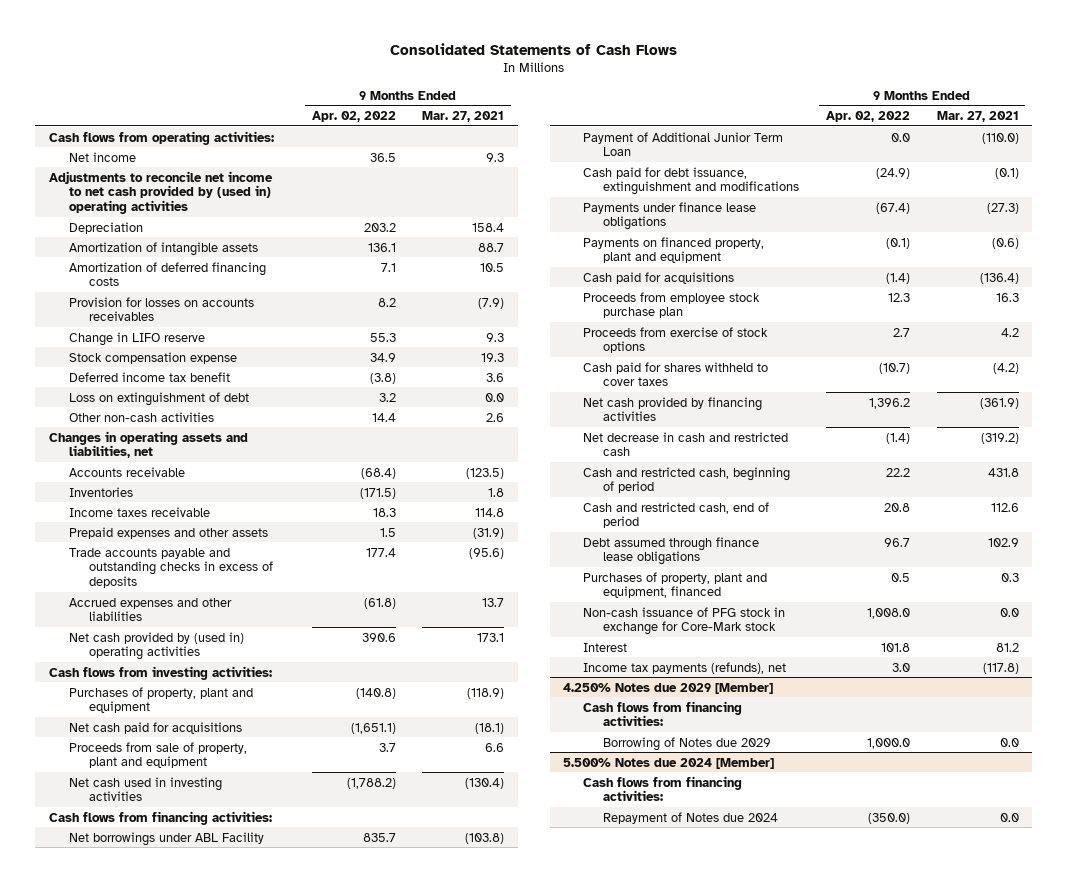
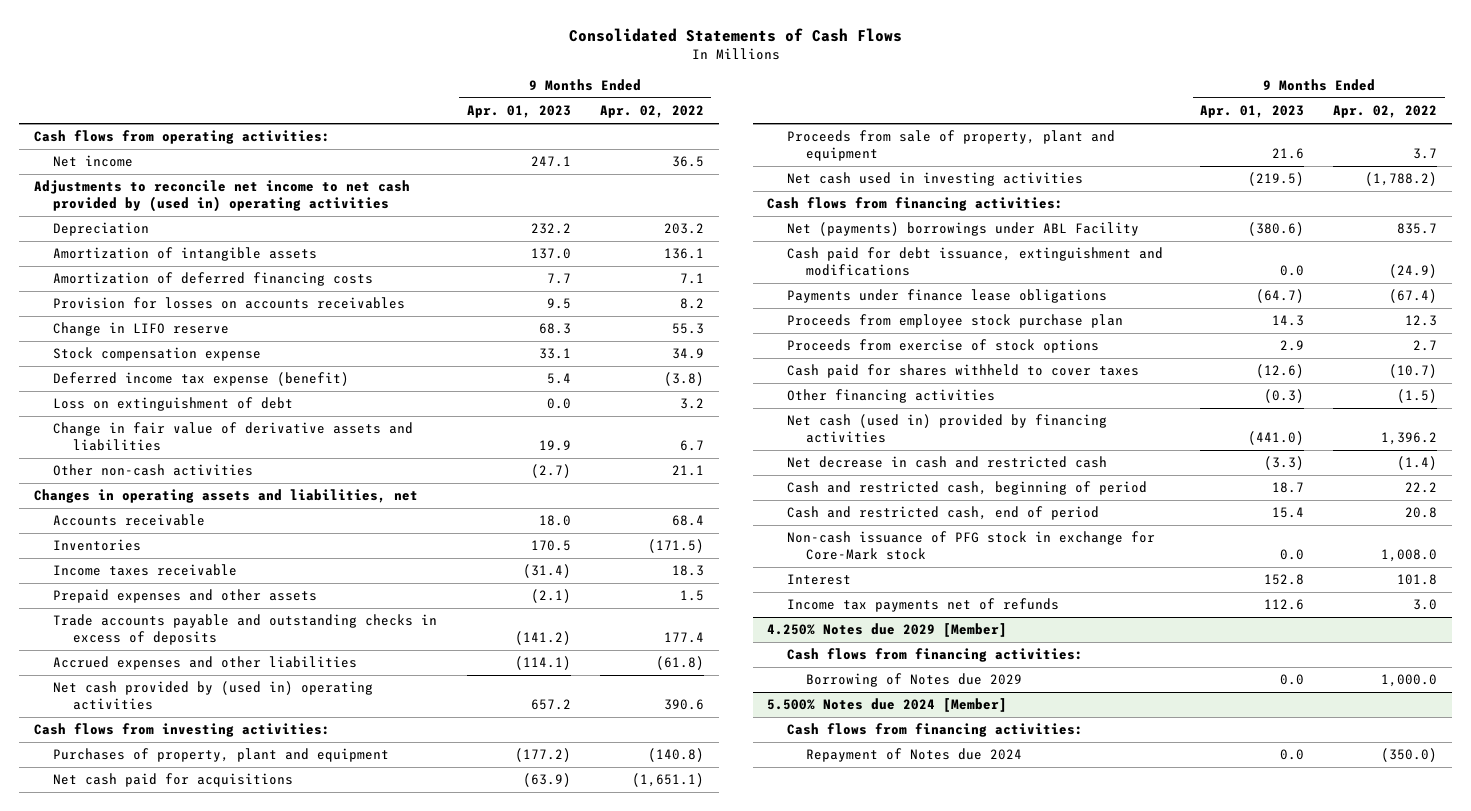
- | 9 Months Ended Apr. 02, 2022 | 9 Months Ended Mar. 27, 2021
+ | 9 Months Ended Apr. 01, 2023 | 9 Months Ended Apr. 02, 2022
- Deferred income tax benefit | (3.8) | 3.6
+ Deferred income tax expense (benefit) | 5.4 | (3.8)
- Other non-cash activities | 14.4 | 2.6
+ Change in fair value of derivative assets and liabilities | 19.9 | 6.7
+ Other non-cash activities | (2.7) | 21.1
- Accounts receivable | (68.4) | (123.5)
+ Accounts receivable | 18.0 | 68.4
- Net borrowings under ABL Facility | 835.7 | (103.8)
- Payment of Additional Junior Term Loan | 0.0 | (110.0)
+ Net (payments) borrowings under ABL Facility | (380.6) | 835.7
- Payments on financed property, plant and equipment | (0.1) | (0.6)
- Cash paid for acquisitions | (1.4) | (136.4)
- Net cash provided by financing activities | 1,396.2 | (361.9)
+ Other financing activities | (0.3) | (1.5)
+ Net cash (used in) provided by financing activities | (441.0) | 1,396.2
- Debt assumed through finance lease obligations | 96.7 | 102.9
- Purchases of property, plant and equipment, financed | 0.5 | 0.3
- Income tax payments (refunds), net | 3.0 | (117.8)
+ Income tax payments net of refunds | 112.6 | 3.0

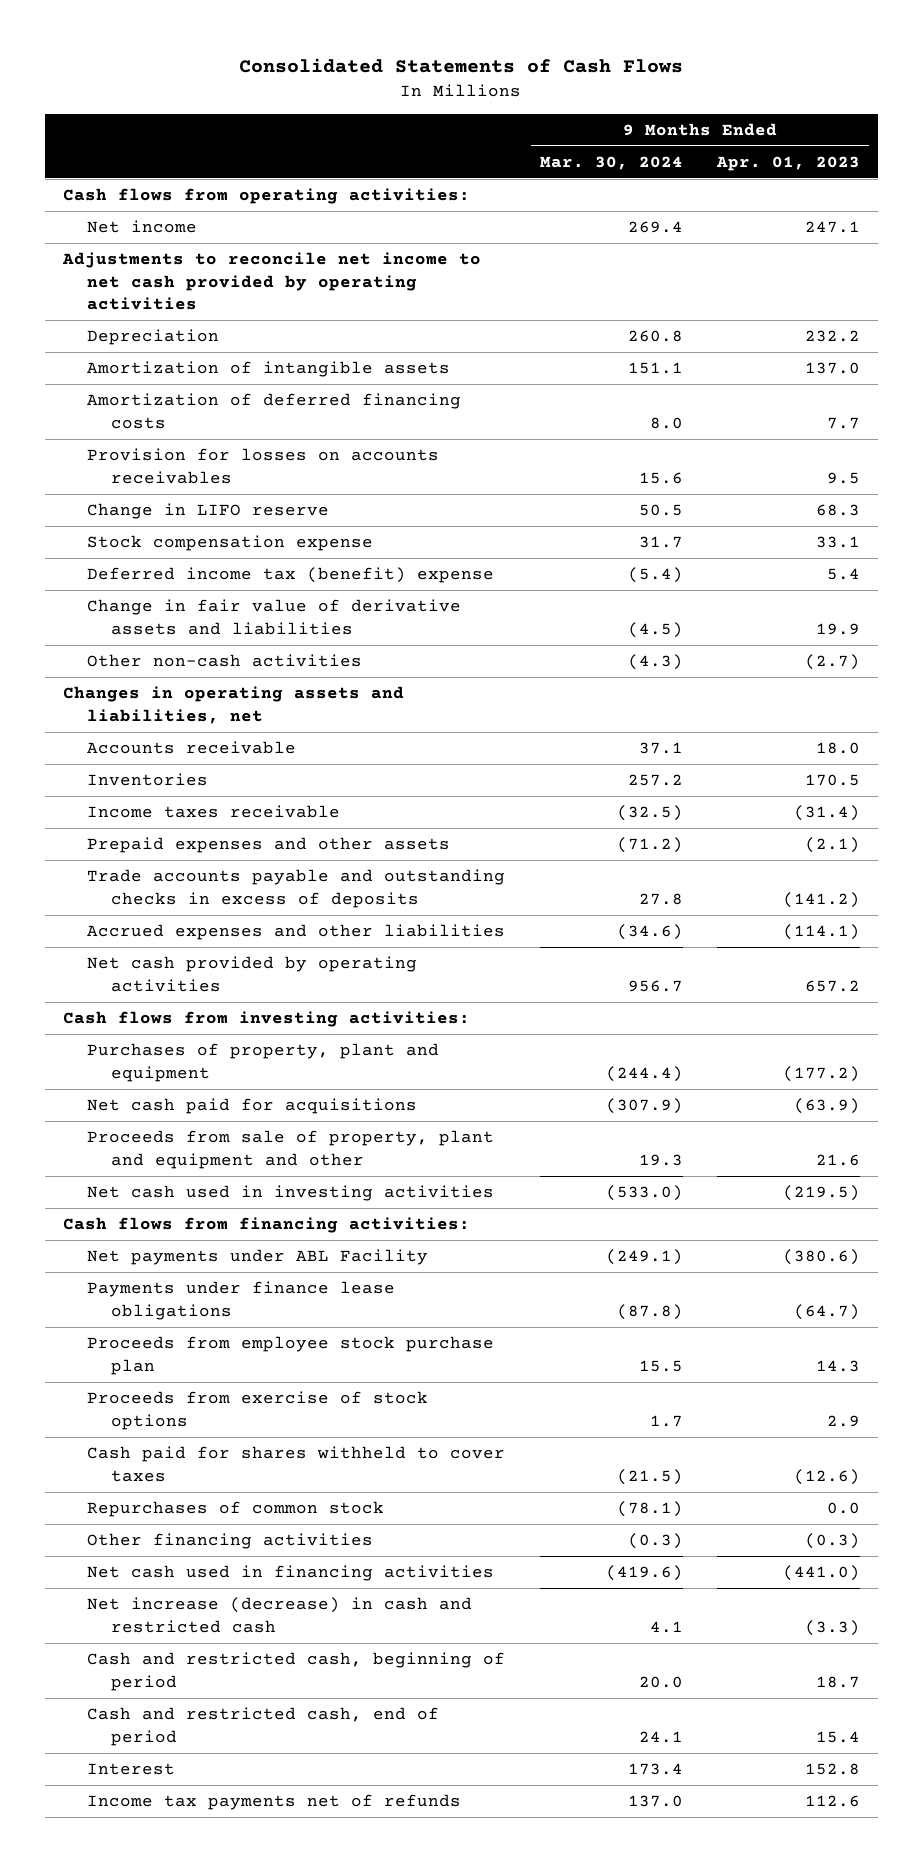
- | 9 Months Ended Apr. 01, 2023 | 9 Months Ended Apr. 02, 2022
+ | 9 Months Ended Mar. 30, 2024 | 9 Months Ended Apr. 01, 2023
- Adjustments to reconcile net income to net cash provided by (used in) operating activities
+ Adjustments to reconcile net income to net cash provided by operating activities
- Deferred income tax expense (benefit) | 5.4 | (3.8)
- Loss on extinguishment of debt | 0.0 | 3.2
+ Deferred income tax (benefit) expense | (5.4) | 5.4
- Net cash provided by (used in) operating activities | 657.2 | 390.6
+ Net cash provided by operating activities | 956.7 | 657.2
- Proceeds from sale of property, plant and equipment | 21.6 | 3.7
+ Proceeds from sale of property, plant and equipment and other | 19.3 | 21.6
- Net (payments) borrowings under ABL Facility | (380.6) | 835.7
- Cash paid for debt issuance, extinguishment and modifications | 0.0 | (24.9)
+ Net payments under ABL Facility | (249.1) | (380.6)
+ Repurchases of common stock | (78.1) | 0.0
- Net cash (used in) provided by financing activities | (441.0) | 1,396.2
- Net decrease in cash and restricted cash | (3.3) | (1.4)
+ Net cash used in financing activities | (419.6) | (441.0)
+ Net increase (decrease) in cash and restricted cash | 4.1 | (3.3)
- Non-cash issuance of PFG stock in exchange for Core-Mark stock | 0.0 | 1,008.0
- 4.250% Notes due 2029 [Member]
- Cash flows from financing activities:
- Borrowing of Notes due 2029 | 0.0 | 1,000.0
- 5.500% Notes due 2024 [Member]
- Cash flows from financing activities:
- Repayment of Notes due 2024 | 0.0 | (350.0)

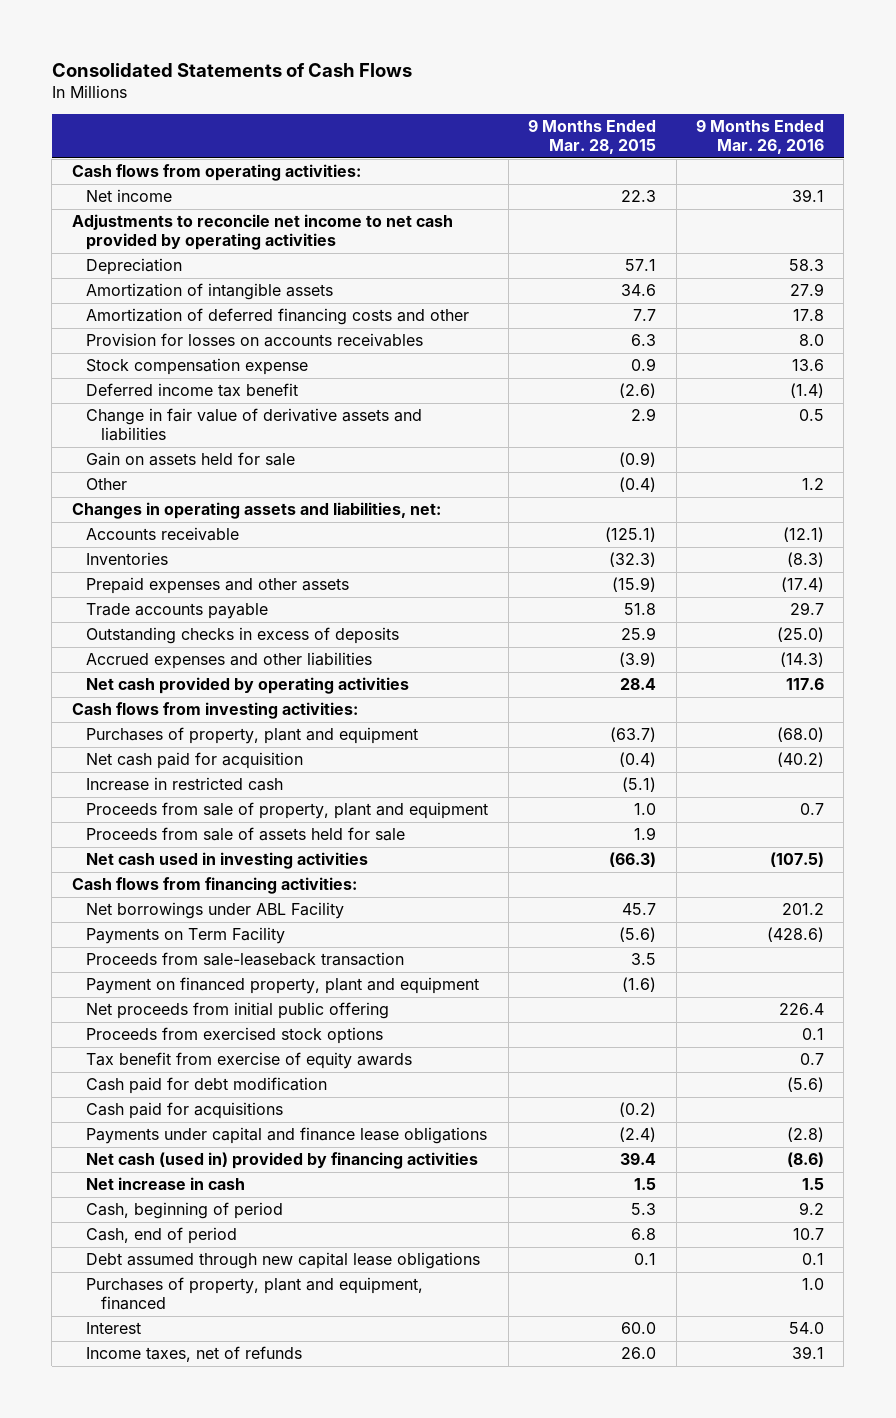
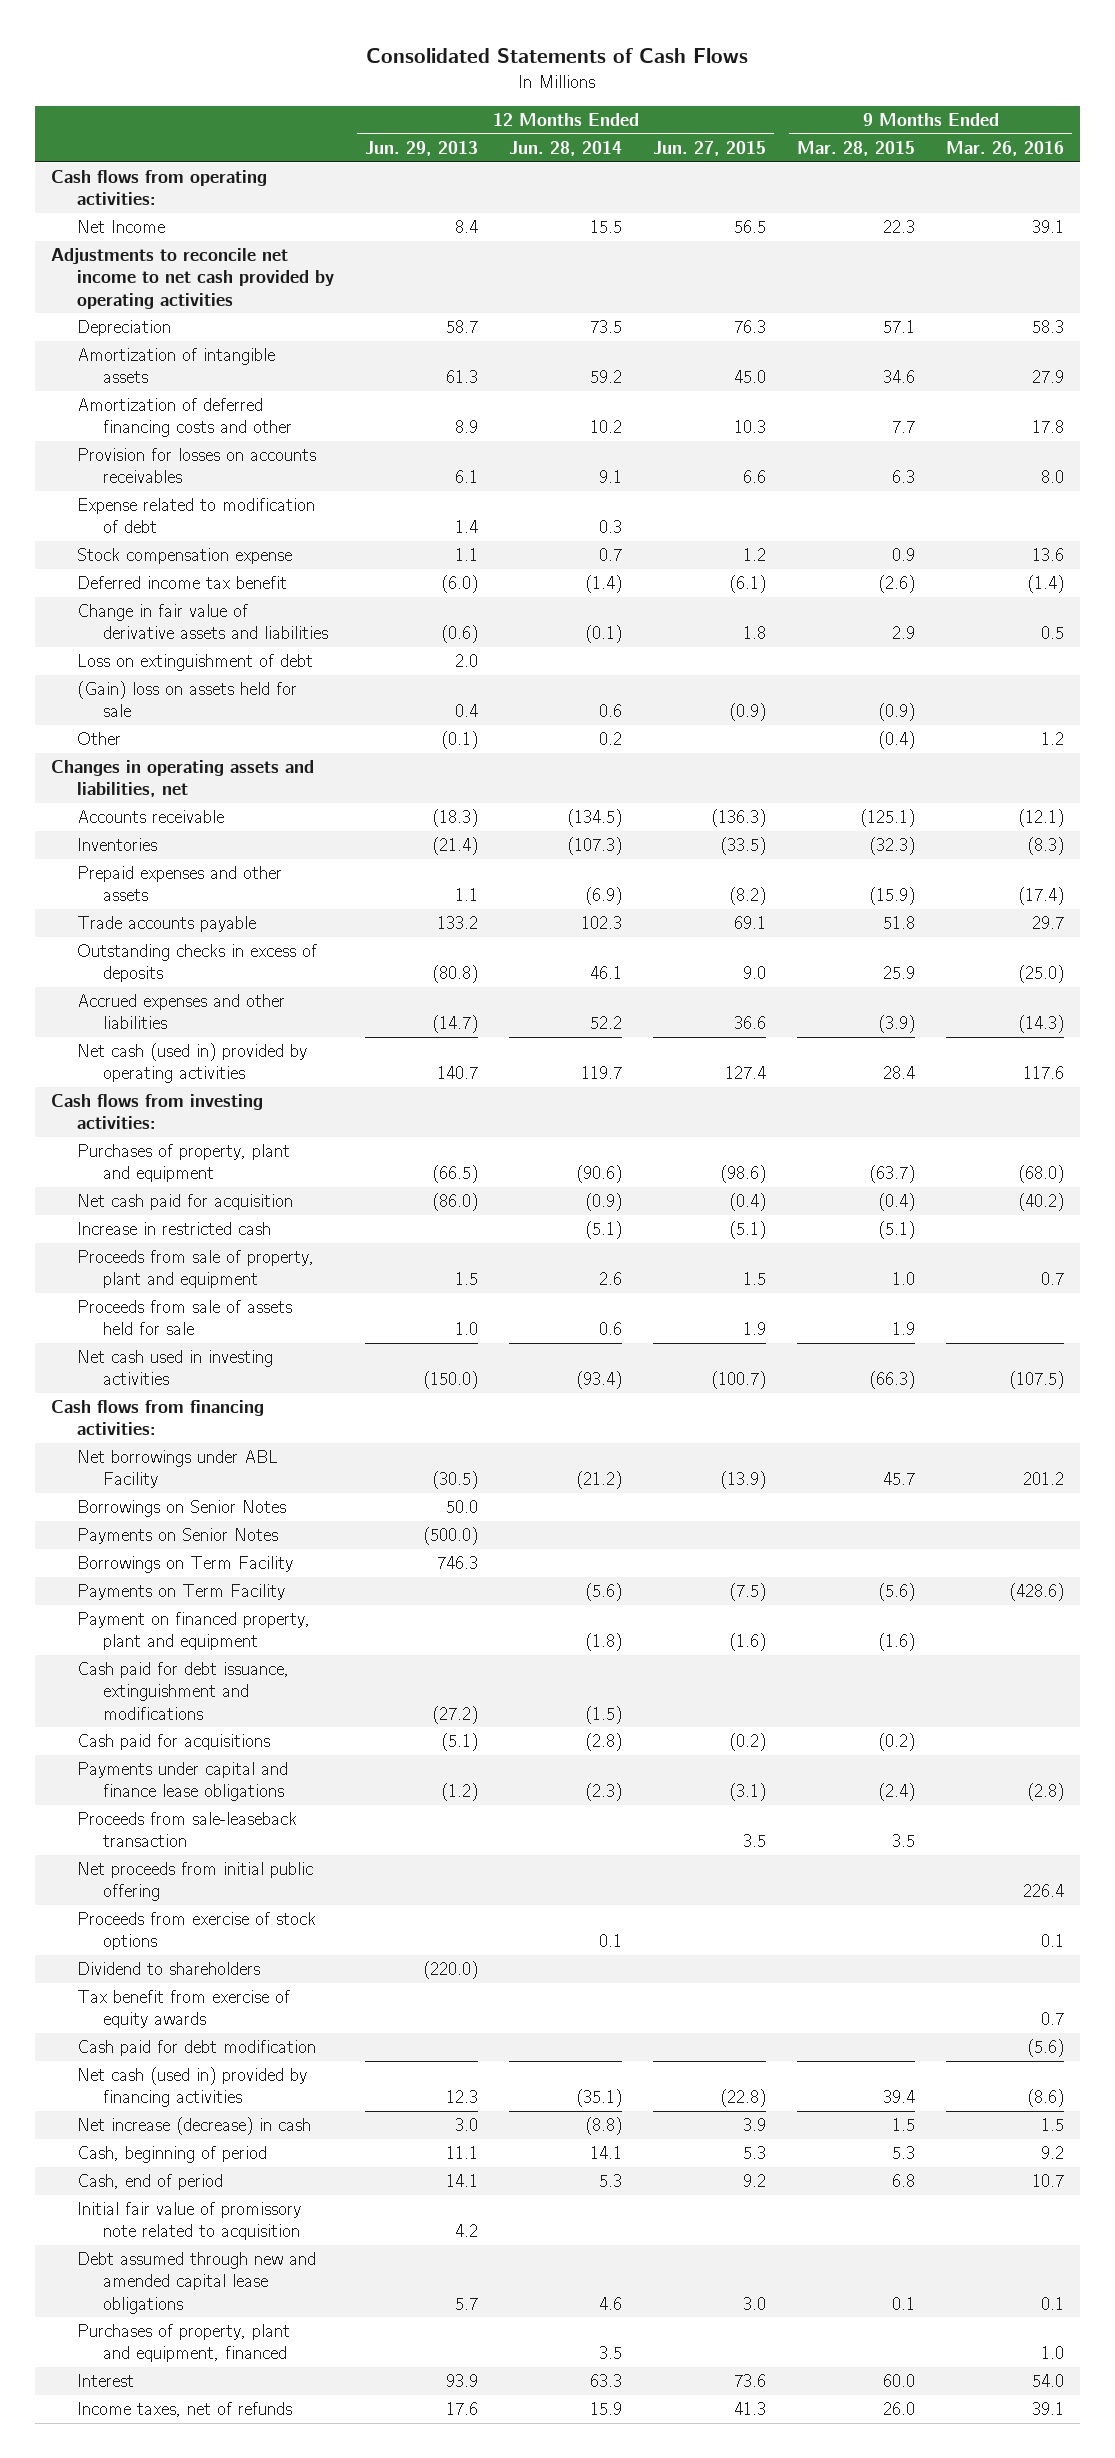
- | 9 Months Ended Mar. 28, 2015 | 9 Months Ended Mar. 26, 2016
+ | 12 Months Ended Jun. 29, 2013 | 12 Months Ended Jun. 28, 2014 | 12 Months Ended Jun. 27, 2015 | 9 Months Ended Mar. 28, 2015 | 9 Months Ended Mar. 26, 2016
- Net income | 22.3 | 39.1
+ Net Income | 8.4 | 15.5 | 56.5 | 22.3 | 39.1
+ Expense related to modification of debt | 1.4 | 0.3 | | |
- Gain on assets held for sale | (0.9) |
+ Loss on extinguishment of debt | 2.0 | | | |
+ (Gain) loss on assets held for sale | 0.4 | 0.6 | (0.9) | (0.9) |
- Changes in operating assets and liabilities, net:
+ Changes in operating assets and liabilities, net
- Net cash provided by operating activities | 28.4 | 117.6
+ Net cash (used in) provided by operating activities | 140.7 | 119.7 | 127.4 | 28.4 | 117.6
+ Borrowings on Senior Notes | 50.0 | | | |
+ Payments on Senior Notes | (500.0) | | | |
+ Borrowings on Term Facility | 746.3 | | | |
+ Cash paid for debt issuance, extinguishment and modifications | (27.2) | (1.5) | | |
moved up: Cash paid for acquisitions | (5.1) | (2.8) | (0.2) | (0.2) |
moved up: Payments under capital and finance lease obligations | (1.2) | (2.3) | (3.1) | (2.4) | (2.8)
moved down: Proceeds from sale-leaseback transaction | | | 3.5 | 3.5 |
- Proceeds from exercised stock options | | 0.1
+ Proceeds from exercise of stock options | | 0.1 | | | 0.1
+ Dividend to shareholders | (220.0) | | | |
- Net increase in cash | 1.5 | 1.5
+ Net increase (decrease) in cash | 3.0 | (8.8) | 3.9 | 1.5 | 1.5
- Debt assumed through new capital lease obligations | 0.1 | 0.1
+ Initial fair value of promissory note related to acquisition | 4.2 | | | |
+ Debt assumed through new and amended capital lease obligations | 5.7 | 4.6 | 3.0 | 0.1 | 0.1

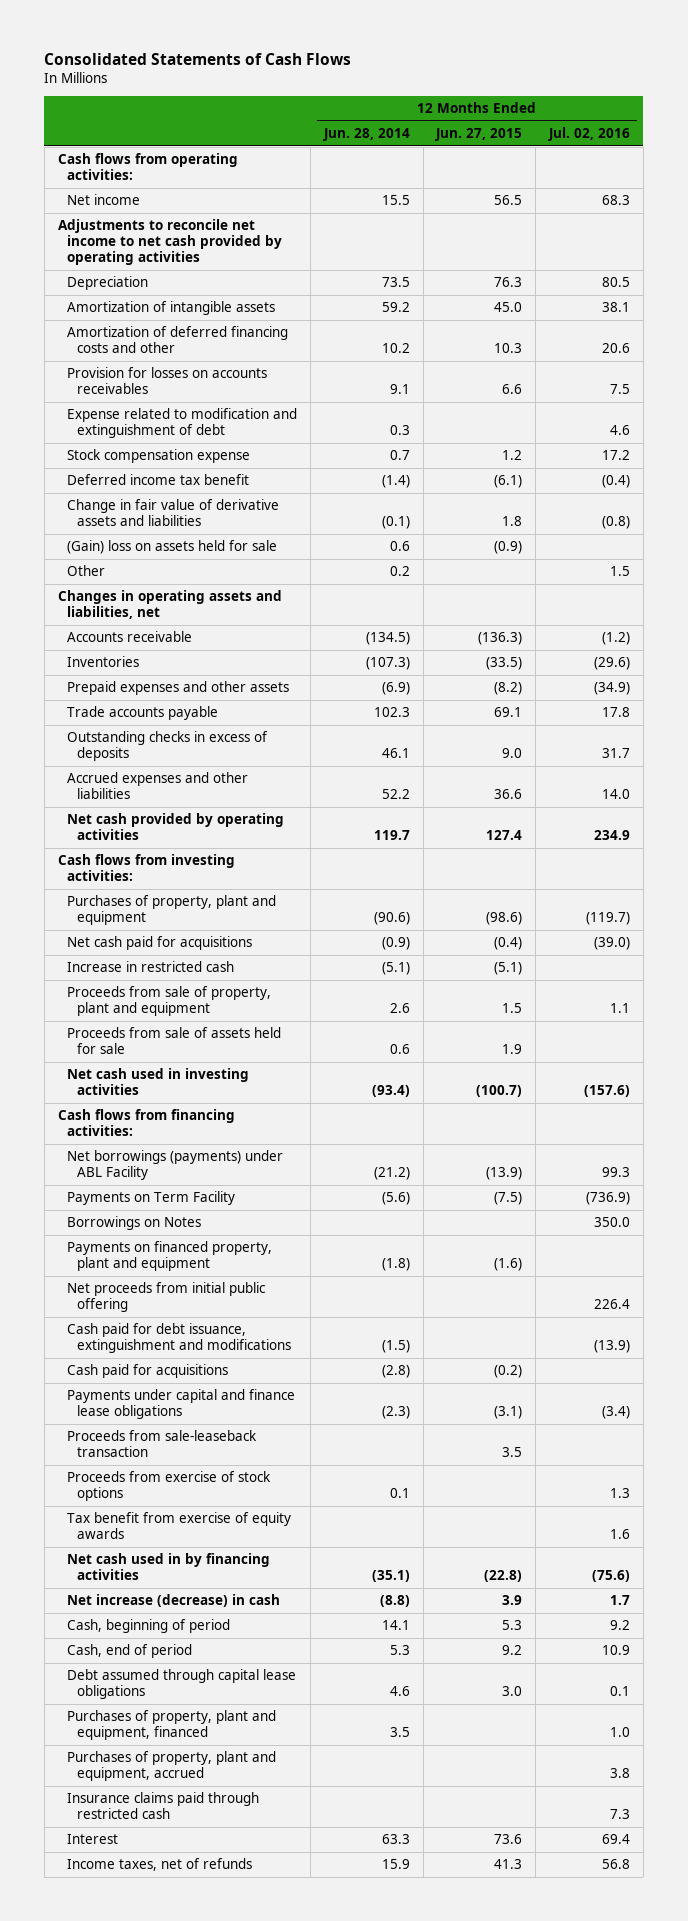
- | 12 Months Ended Jun. 29, 2013 | 12 Months Ended Jun. 28, 2014 | 12 Months Ended Jun. 27, 2015 | 9 Months Ended Mar. 28, 2015 | 9 Months Ended Mar. 26, 2016
+ | 12 Months Ended Jun. 28, 2014 | 12 Months Ended Jun. 27, 2015 | 12 Months Ended Jul. 02, 2016
- Net Income | 8.4 | 15.5 | 56.5 | 22.3 | 39.1
+ Net income | 15.5 | 56.5 | 68.3
- Expense related to modification of debt | 1.4 | 0.3 | | |
+ Expense related to modification and extinguishment of debt | 0.3 | | 4.6
- Loss on extinguishment of debt | 2.0 | | | |
- Net cash (used in) provided by operating activities | 140.7 | 119.7 | 127.4 | 28.4 | 117.6
+ Net cash provided by operating activities | 119.7 | 127.4 | 234.9
- Net cash paid for acquisition | (86.0) | (0.9) | (0.4) | (0.4) | (40.2)
+ Net cash paid for acquisitions | (0.9) | (0.4) | (39.0)
- Net borrowings under ABL Facility | (30.5) | (21.2) | (13.9) | 45.7 | 201.2
- Borrowings on Senior Notes | 50.0 | | | |
- Payments on Senior Notes | (500.0) | | | |
- Borrowings on Term Facility | 746.3 | | | |
+ Net borrowings (payments) under ABL Facility | (21.2) | (13.9) | 99.3
- Payment on financed property, plant and equipment | | (1.8) | (1.6) | (1.6) |
+ Borrowings on Notes | | | 350.0
+ Payments on financed property, plant and equipment | (1.8) | (1.6) |
moved up: Net proceeds from initial public offering | | | 226.4
- Dividend to shareholders | (220.0) | | | |
- Cash paid for debt modification | | | | | (5.6)
- Net cash (used in) provided by financing activities | 12.3 | (35.1) | (22.8) | 39.4 | (8.6)
+ Net cash used in by financing activities | (35.1) | (22.8) | (75.6)
- Initial fair value of promissory note related to acquisition | 4.2 | | | |
- Debt assumed through new and amended capital lease obligations | 5.7 | 4.6 | 3.0 | 0.1 | 0.1
+ Debt assumed through capital lease obligations | 4.6 | 3.0 | 0.1
+ Purchases of property, plant and equipment, accrued | | | 3.8
+ Insurance claims paid through restricted cash | | | 7.3

